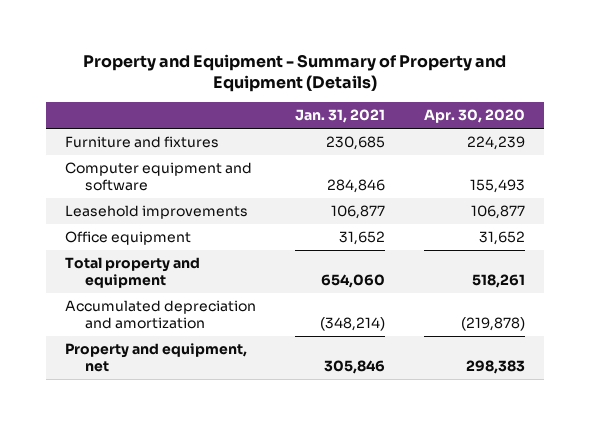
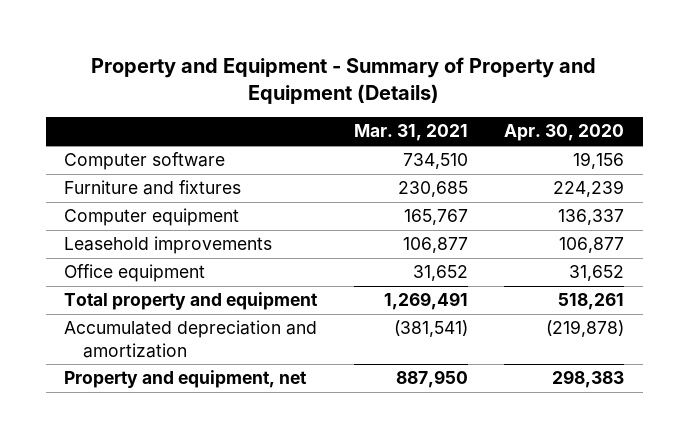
- | Jan. 31, 2021 | Apr. 30, 2020
+ | Mar. 31, 2021 | Apr. 30, 2020
+ Computer software | 734,510 | 19,156
- Computer equipment and software | 284,846 | 155,493
+ Computer equipment | 165,767 | 136,337

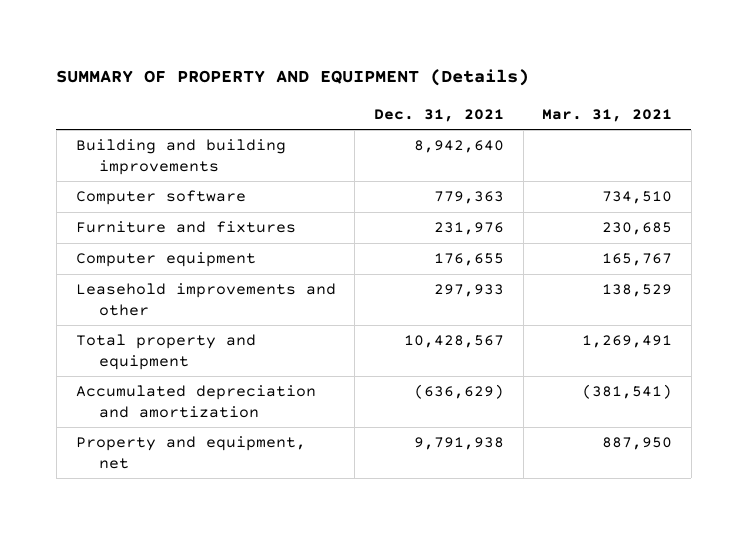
- Property and Equipment - Summary of Property and Equipment (Details)
+ SUMMARY OF PROPERTY AND EQUIPMENT (Details)
- | Mar. 31, 2021 | Apr. 30, 2020
+ | Dec. 31, 2021 | Mar. 31, 2021
+ Building and building improvements | 8,942,640 |
- Leasehold improvements | 106,877 | 106,877
- Office equipment | 31,652 | 31,652
+ Leasehold improvements and other | 297,933 | 138,529

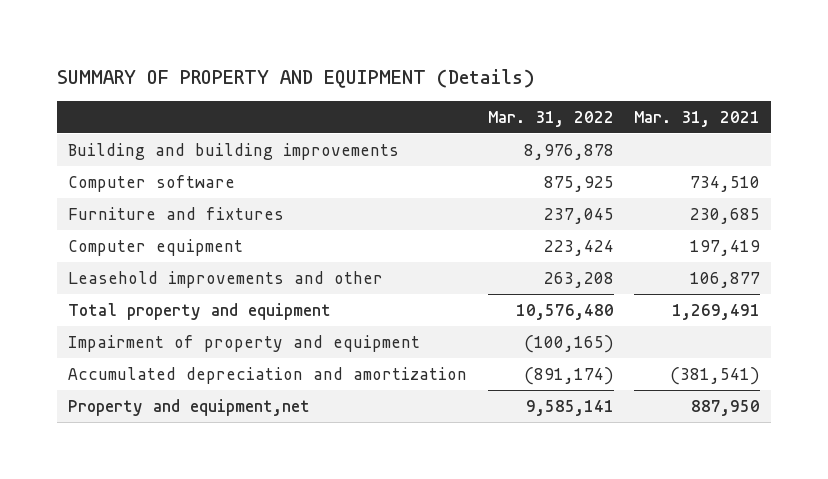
- | Dec. 31, 2021 | Mar. 31, 2021
+ | Mar. 31, 2022 | Mar. 31, 2021
- Computer equipment | 176,655 | 165,767
- Leasehold improvements and other | 297,933 | 138,529
+ Computer equipment | 223,424 | 197,419
+ Leasehold improvements and other | 263,208 | 106,877
+ Impairment of property and equipment | (100,165) |
- Property and equipment, net | 9,791,938 | 887,950
+ Property and equipment,net | 9,585,141 | 887,950

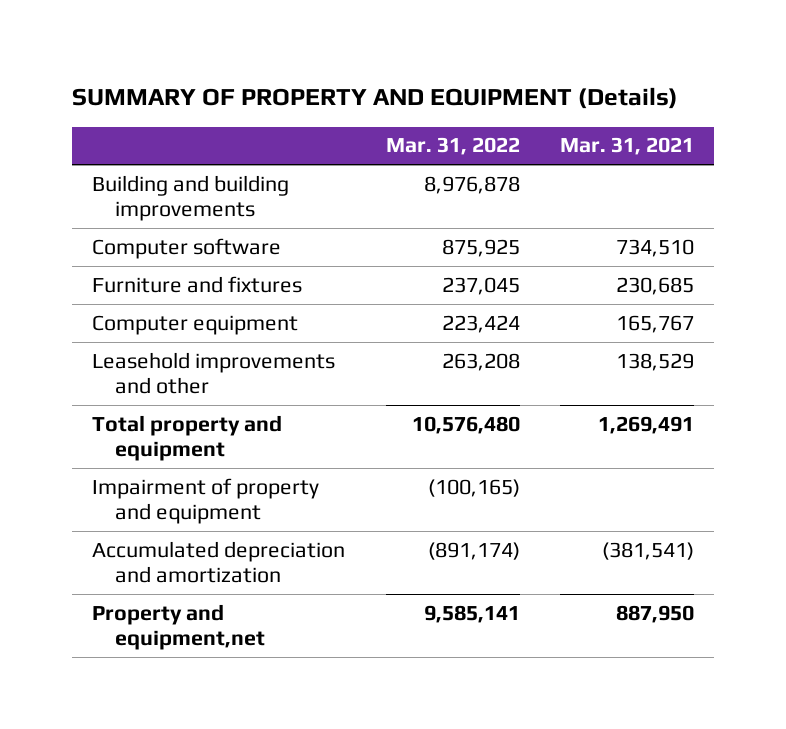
- Computer equipment | 223,424 | 197,419
- Leasehold improvements and other | 263,208 | 106,877
+ Computer equipment | 223,424 | 165,767
+ Leasehold improvements and other | 263,208 | 138,529

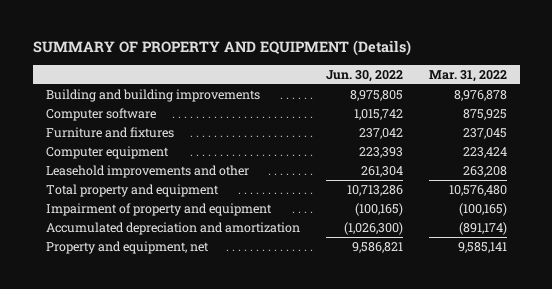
- | Mar. 31, 2022 | Mar. 31, 2021
+ | Jun. 30, 2022 | Mar. 31, 2022
- Property and equipment,net | 9,585,141 | 887,950
+ Property and equipment, net | 9,586,821 | 9,585,141

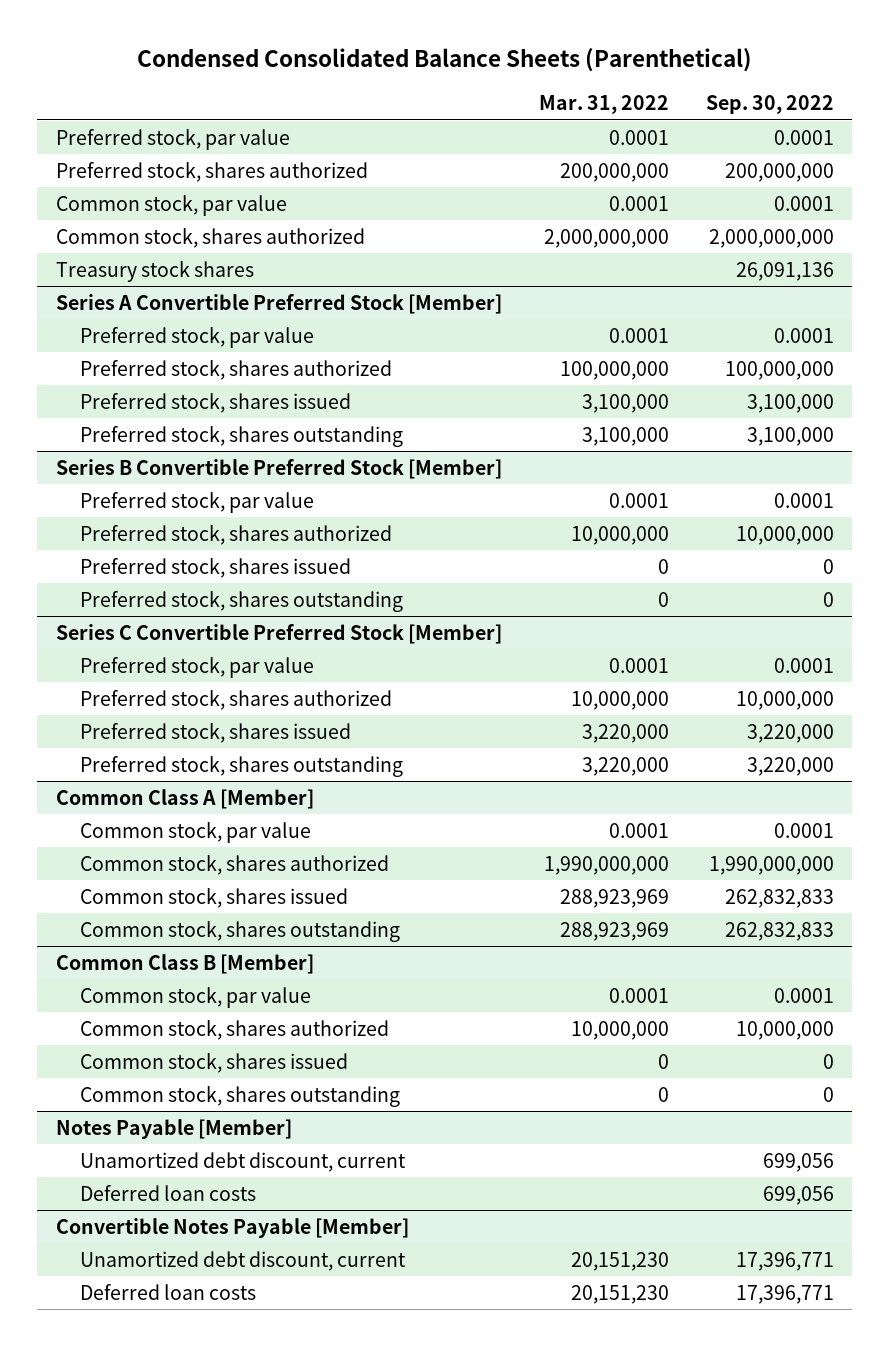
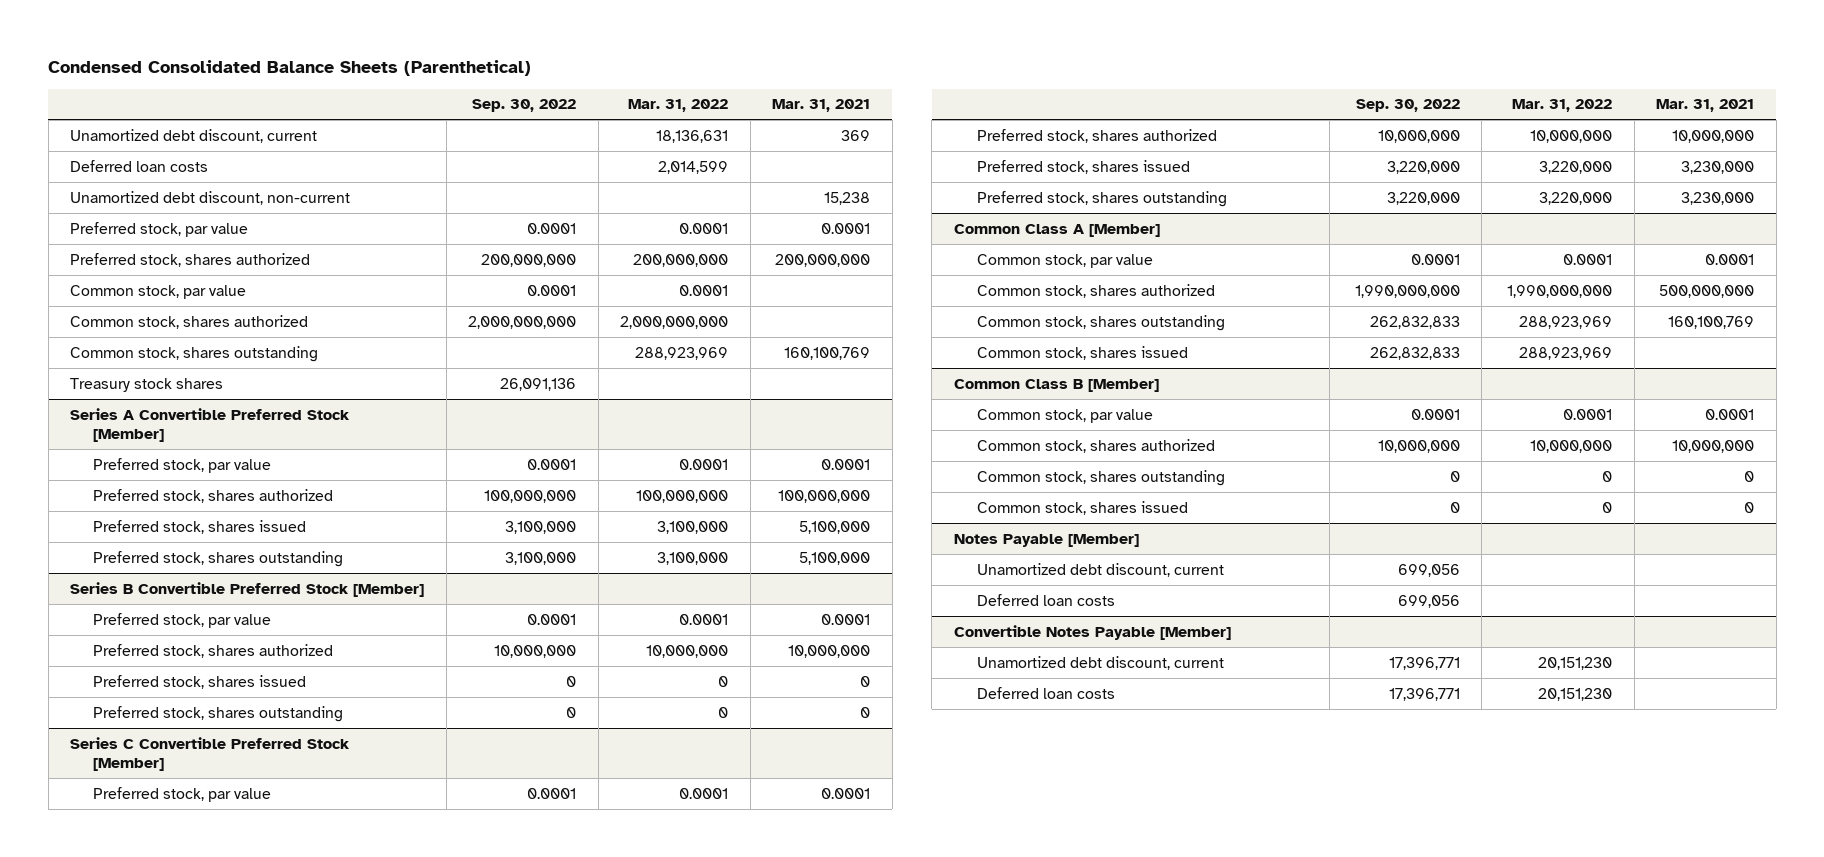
- | Mar. 31, 2022 | Sep. 30, 2022
+ | Sep. 30, 2022 | Mar. 31, 2022 | Mar. 31, 2021
+ Unamortized debt discount, current | | 18,136,631 | 369
+ Deferred loan costs | | 2,014,599 |
+ Unamortized debt discount, non-current | | | 15,238
+ Common stock, shares outstanding | | 288,923,969 | 160,100,769
@ Common Class A [Member]
moved down: Common stock, shares issued | 262,832,833 | 288,923,969 |
@ Common Class B [Member]
moved down: Common stock, shares issued | 0 | 0 | 0

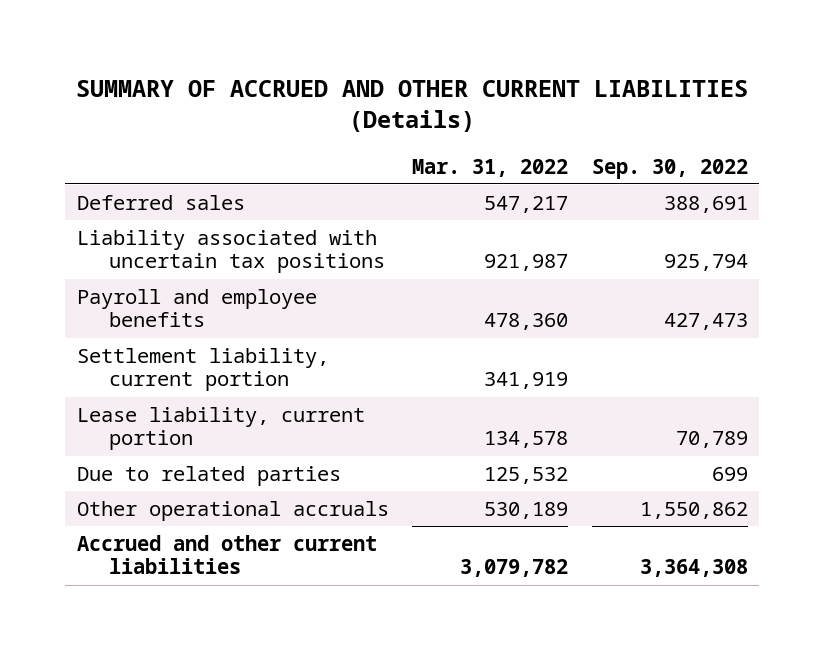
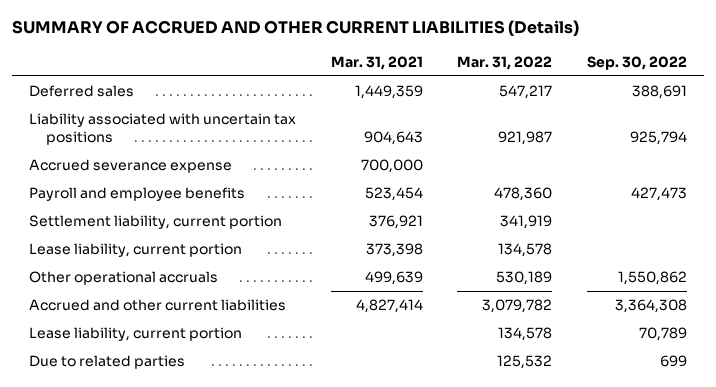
- | Mar. 31, 2022 | Sep. 30, 2022
+ | Mar. 31, 2021 | Mar. 31, 2022 | Sep. 30, 2022
+ Accrued severance expense | 700,000 | |
+ Lease liability, current portion | 373,398 | 134,578 |
moved down: Lease liability, current portion | | 134,578 | 70,789
moved down: Due to related parties | | 125,532 | 699

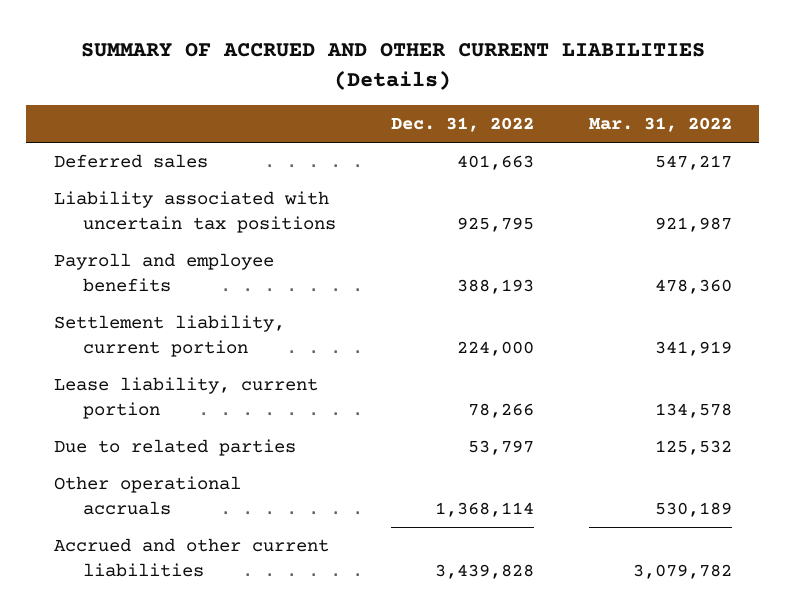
- | Mar. 31, 2021 | Mar. 31, 2022 | Sep. 30, 2022
+ | Dec. 31, 2022 | Mar. 31, 2022
- Accrued severance expense | 700,000 | |
moved up: Due to related parties | 53,797 | 125,532
- Lease liability, current portion | | 134,578 | 70,789

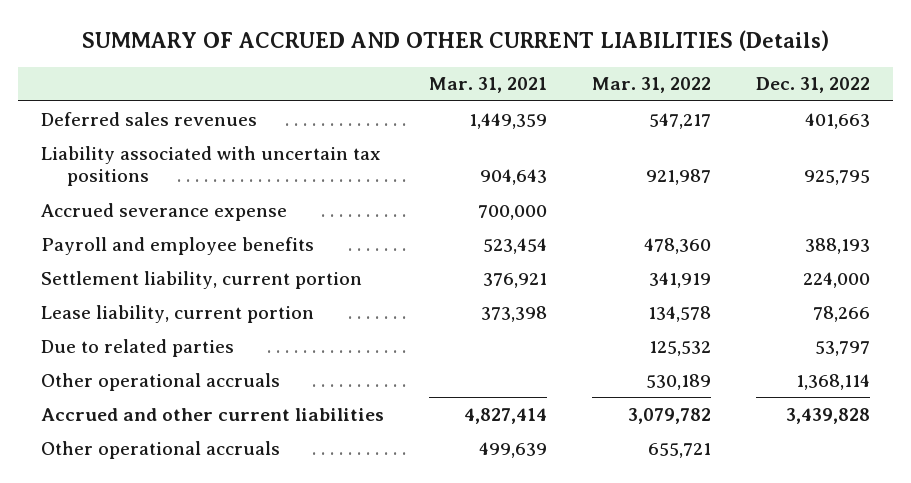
- | Dec. 31, 2022 | Mar. 31, 2022
+ | Mar. 31, 2021 | Mar. 31, 2022 | Dec. 31, 2022
- Deferred sales | 401,663 | 547,217
+ Deferred sales revenues | 1,449,359 | 547,217 | 401,663
+ Accrued severance expense | 700,000 | |
+ Other operational accruals | 499,639 | 655,721 |

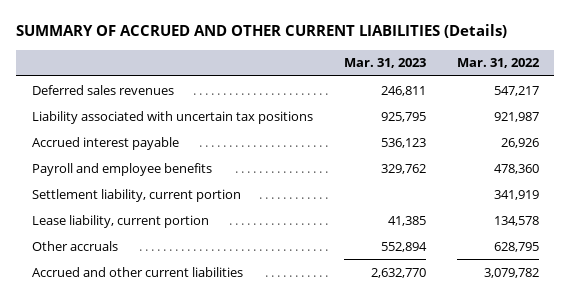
- | Mar. 31, 2021 | Mar. 31, 2022 | Dec. 31, 2022
+ | Mar. 31, 2023 | Mar. 31, 2022
- Accrued severance expense | 700,000 | |
+ Accrued interest payable | 536,123 | 26,926
- Due to related parties | | 125,532 | 53,797
- Other operational accruals | | 530,189 | 1,368,114
+ Other accruals | 552,894 | 628,795
- Other operational accruals | 499,639 | 655,721 |

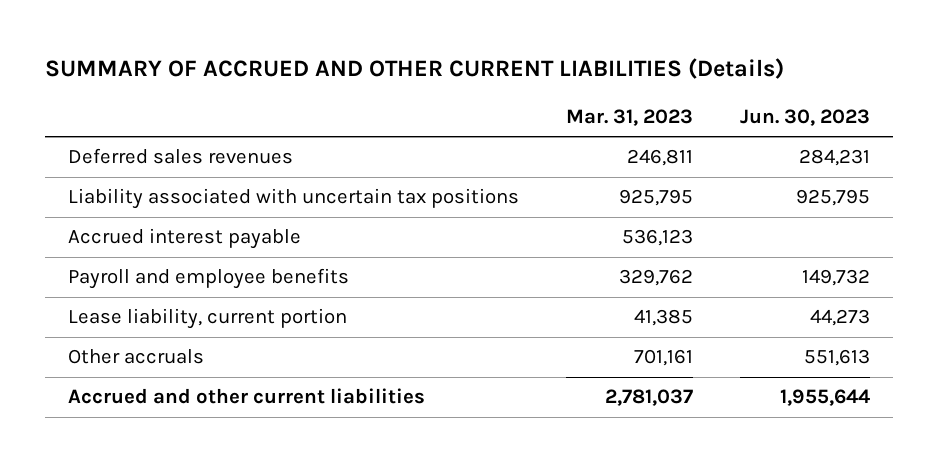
- | Mar. 31, 2023 | Mar. 31, 2022
+ | Mar. 31, 2023 | Jun. 30, 2023
- Settlement liability, current portion | | 341,919
- Other accruals | 552,894 | 628,795
- Accrued and other current liabilities | 2,632,770 | 3,079,782
+ Other accruals | 701,161 | 551,613
+ Accrued and other current liabilities | 2,781,037 | 1,955,644

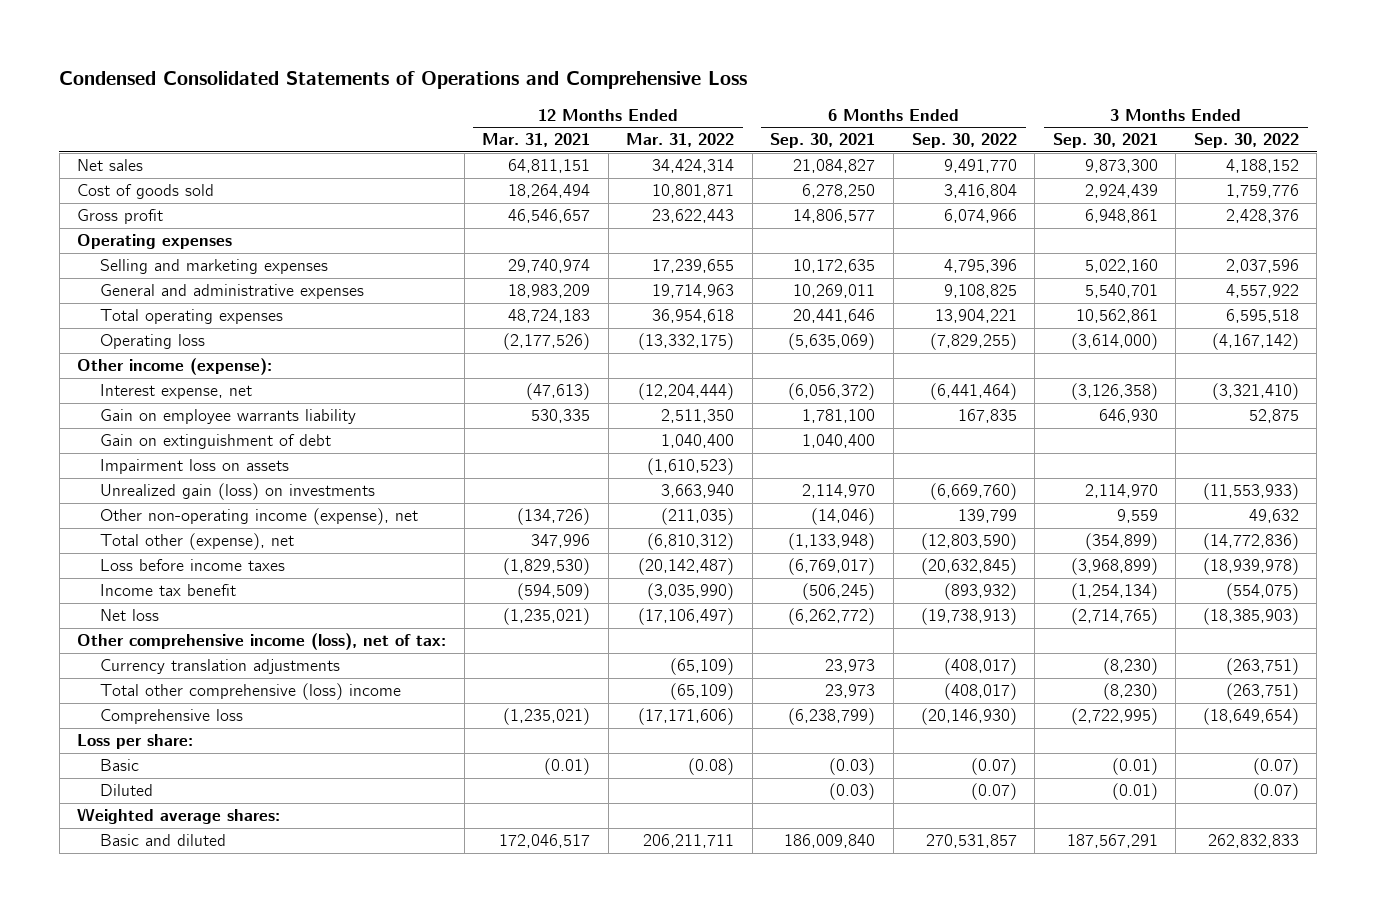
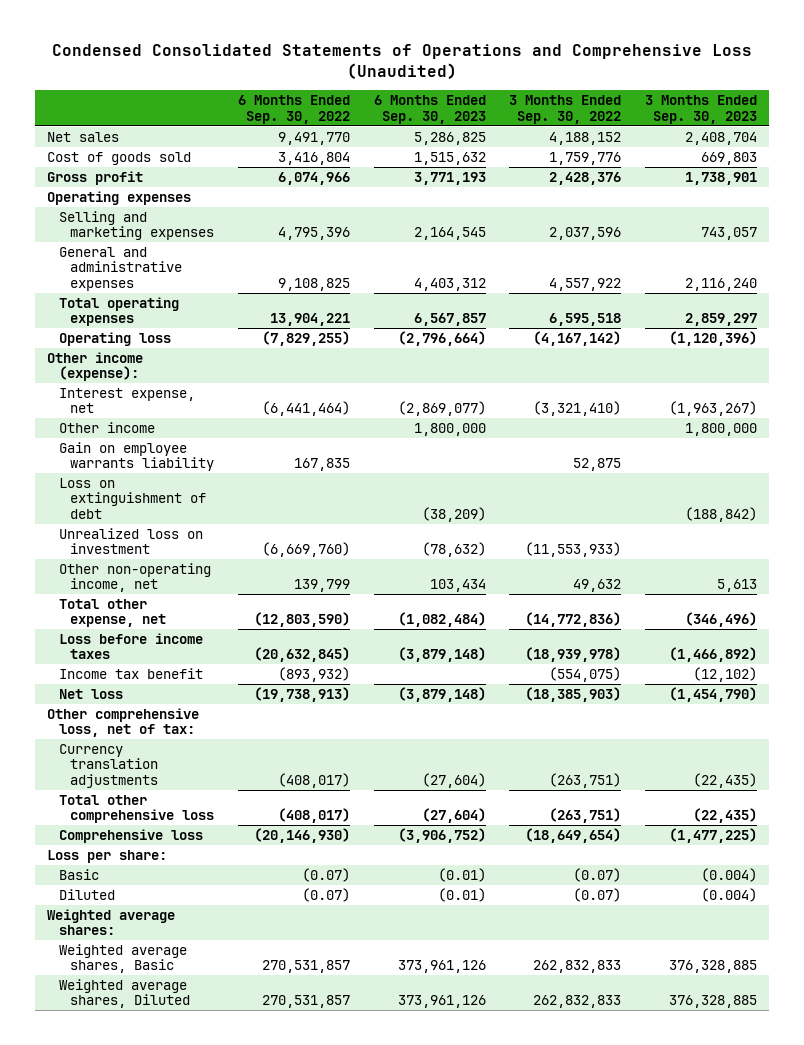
- Condensed Consolidated Statements of Operations and Comprehensive Loss
+ Condensed Consolidated Statements of Operations and Comprehensive Loss (Unaudited)
- | 12 Months Ended Mar. 31, 2021 | 12 Months Ended Mar. 31, 2022 | 6 Months Ended Sep. 30, 2021 | 6 Months Ended Sep. 30, 2022 | 3 Months Ended Sep. 30, 2021 | 3 Months Ended Sep. 30, 2022
+ | 6 Months Ended Sep. 30, 2022 | 6 Months Ended Sep. 30, 2023 | 3 Months Ended Sep. 30, 2022 | 3 Months Ended Sep. 30, 2023
+ Other income | | 1,800,000 | | 1,800,000
- Gain on extinguishment of debt | | 1,040,400 | 1,040,400 | | |
- Impairment loss on assets | | (1,610,523) | | | |
- Unrealized gain (loss) on investments | | 3,663,940 | 2,114,970 | (6,669,760) | 2,114,970 | (11,553,933)
- Other non-operating income (expense), net | (134,726) | (211,035) | (14,046) | 139,799 | 9,559 | 49,632
- Total other (expense), net | 347,996 | (6,810,312) | (1,133,948) | (12,803,590) | (354,899) | (14,772,836)
+ Loss on extinguishment of debt | | (38,209) | | (188,842)
+ Unrealized loss on investment | (6,669,760) | (78,632) | (11,553,933) |
+ Other non-operating income, net | 139,799 | 103,434 | 49,632 | 5,613
+ Total other expense, net | (12,803,590) | (1,082,484) | (14,772,836) | (346,496)
- Other comprehensive income (loss), net of tax:
+ Other comprehensive loss, net of tax:
- Total other comprehensive (loss) income | | (65,109) | 23,973 | (408,017) | (8,230) | (263,751)
+ Total other comprehensive loss | (408,017) | (27,604) | (263,751) | (22,435)
- Basic and diluted | 172,046,517 | 206,211,711 | 186,009,840 | 270,531,857 | 187,567,291 | 262,832,833
+ Weighted average shares, Basic | 270,531,857 | 373,961,126 | 262,832,833 | 376,328,885
+ Weighted average shares, Diluted | 270,531,857 | 373,961,126 | 262,832,833 | 376,328,885

